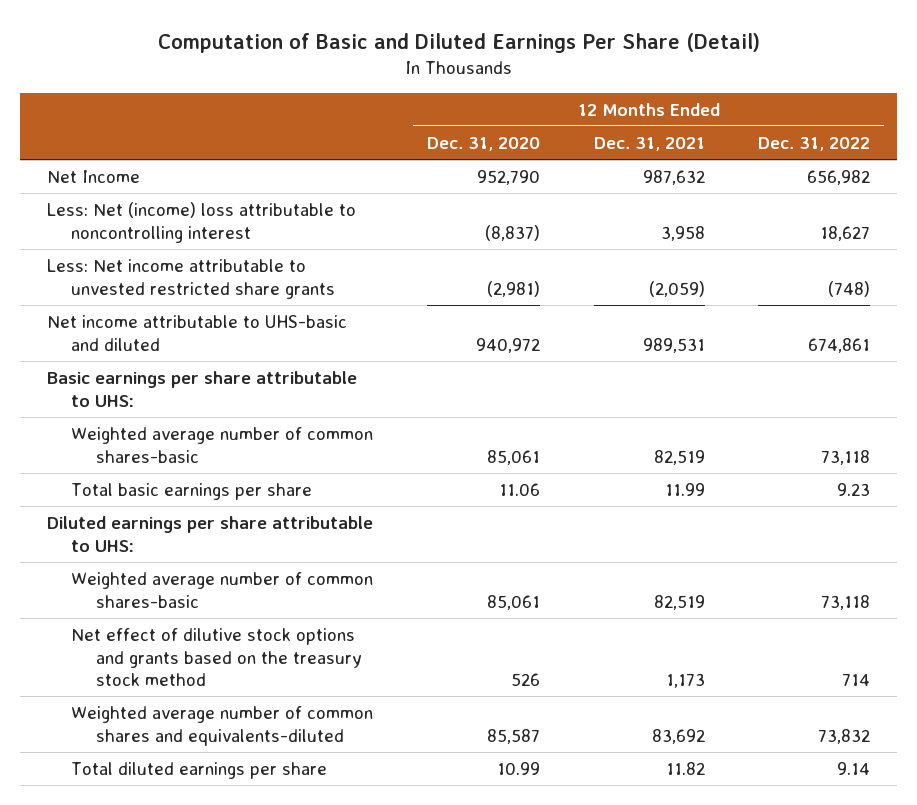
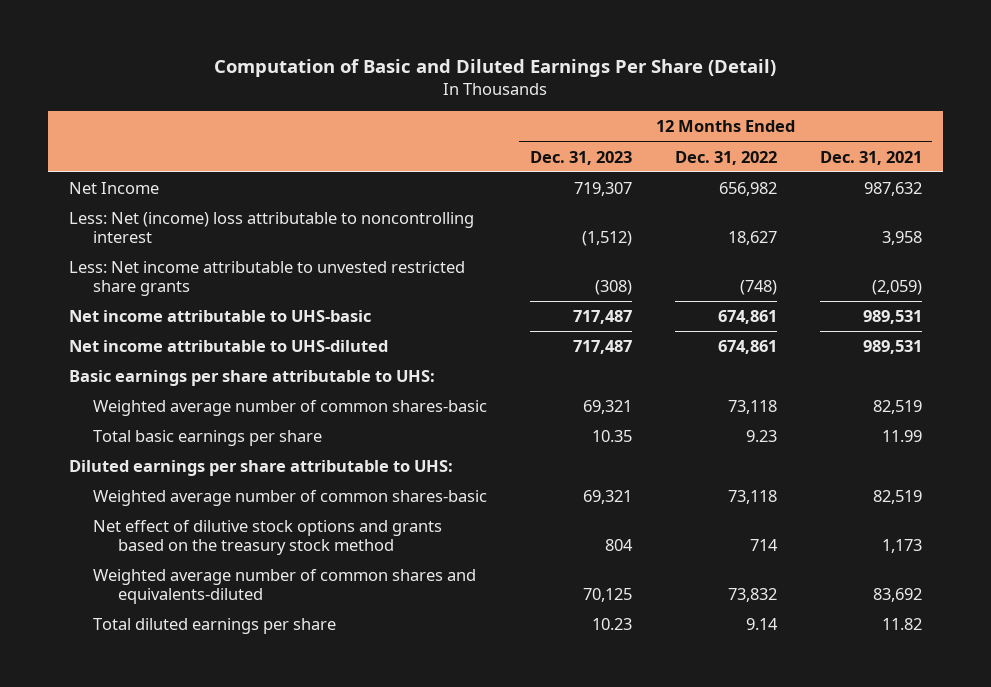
- | 12 Months Ended Dec. 31, 2020 | 12 Months Ended Dec. 31, 2021 | 12 Months Ended Dec. 31, 2022
+ | 12 Months Ended Dec. 31, 2023 | 12 Months Ended Dec. 31, 2022 | 12 Months Ended Dec. 31, 2021
- Net income attributable to UHS-basic and diluted | 940,972 | 989,531 | 674,861
+ Net income attributable to UHS-basic | 717,487 | 674,861 | 989,531
+ Net income attributable to UHS-diluted | 717,487 | 674,861 | 989,531

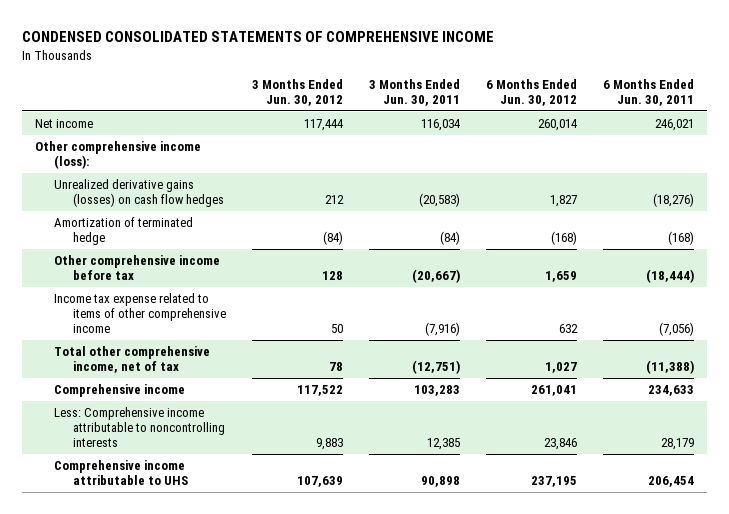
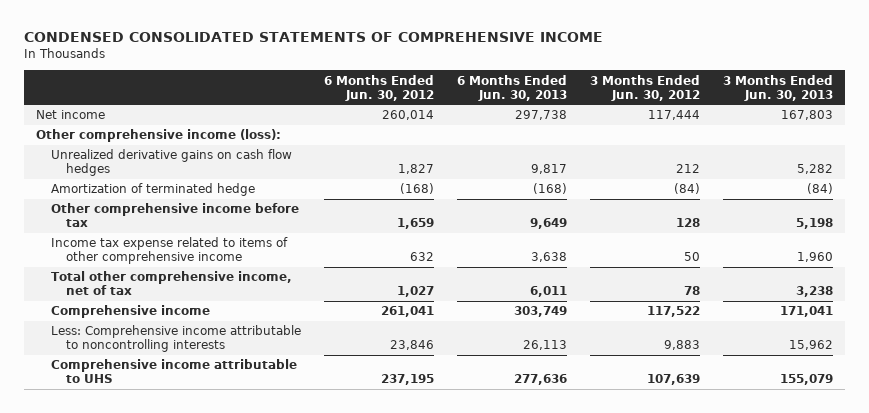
- | 3 Months Ended Jun. 30, 2012 | 3 Months Ended Jun. 30, 2011 | 6 Months Ended Jun. 30, 2012 | 6 Months Ended Jun. 30, 2011
+ | 6 Months Ended Jun. 30, 2012 | 6 Months Ended Jun. 30, 2013 | 3 Months Ended Jun. 30, 2012 | 3 Months Ended Jun. 30, 2013
- Unrealized derivative gains (losses) on cash flow hedges | 212 | (20,583) | 1,827 | (18,276)
+ Unrealized derivative gains on cash flow hedges | 1,827 | 9,817 | 212 | 5,282

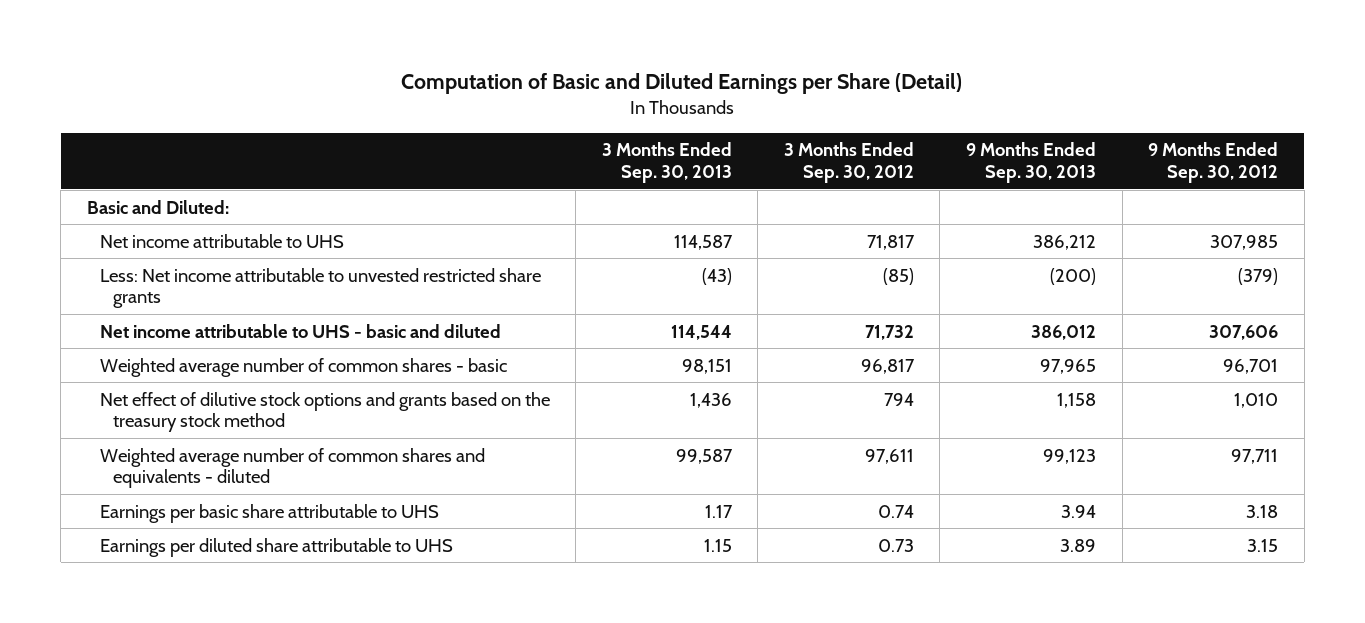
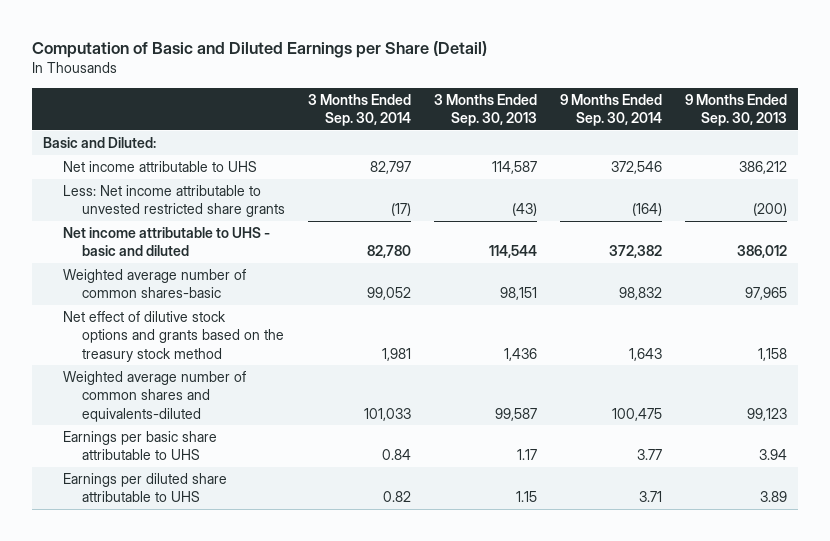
- | 3 Months Ended Sep. 30, 2013 | 3 Months Ended Sep. 30, 2012 | 9 Months Ended Sep. 30, 2013 | 9 Months Ended Sep. 30, 2012
+ | 3 Months Ended Sep. 30, 2014 | 3 Months Ended Sep. 30, 2013 | 9 Months Ended Sep. 30, 2014 | 9 Months Ended Sep. 30, 2013
- Weighted average number of common shares - basic | 98,151 | 96,817 | 97,965 | 96,701
+ Weighted average number of common shares-basic | 99,052 | 98,151 | 98,832 | 97,965
- Weighted average number of common shares and equivalents - diluted | 99,587 | 97,611 | 99,123 | 97,711
+ Weighted average number of common shares and equivalents-diluted | 101,033 | 99,587 | 100,475 | 99,123

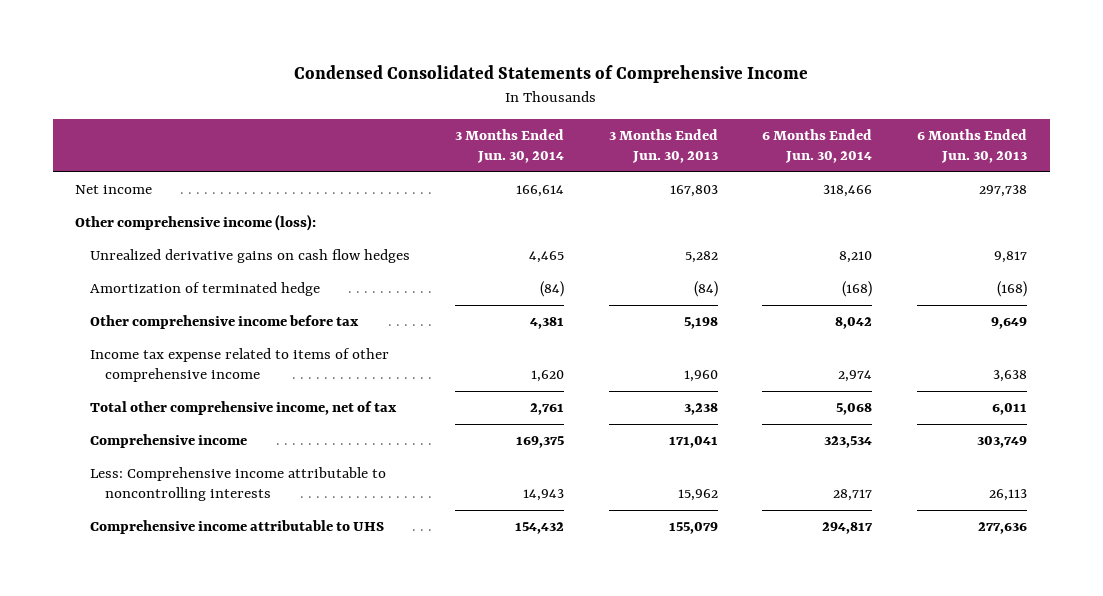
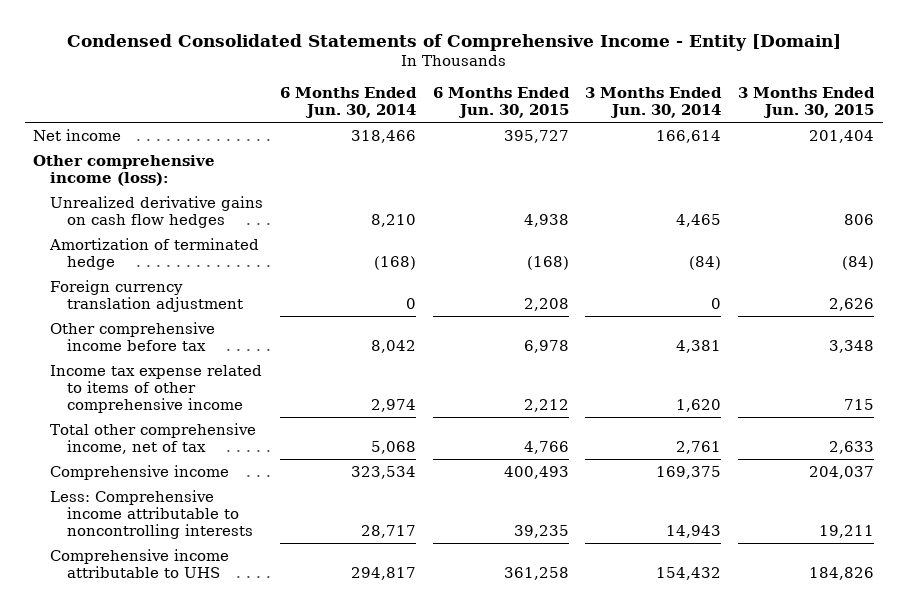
- Condensed Consolidated Statements of Comprehensive Income
+ Condensed Consolidated Statements of Comprehensive Income - Entity [Domain]
- | 3 Months Ended Jun. 30, 2014 | 3 Months Ended Jun. 30, 2013 | 6 Months Ended Jun. 30, 2014 | 6 Months Ended Jun. 30, 2013
+ | 6 Months Ended Jun. 30, 2014 | 6 Months Ended Jun. 30, 2015 | 3 Months Ended Jun. 30, 2014 | 3 Months Ended Jun. 30, 2015
+ Foreign currency translation adjustment | 0 | 2,208 | 0 | 2,626

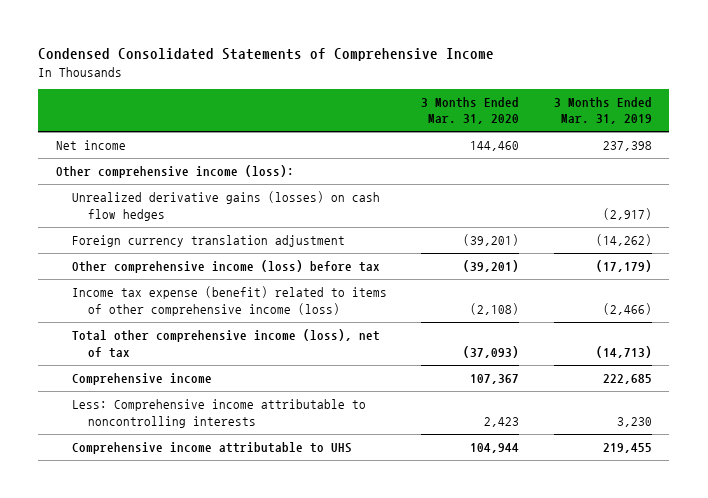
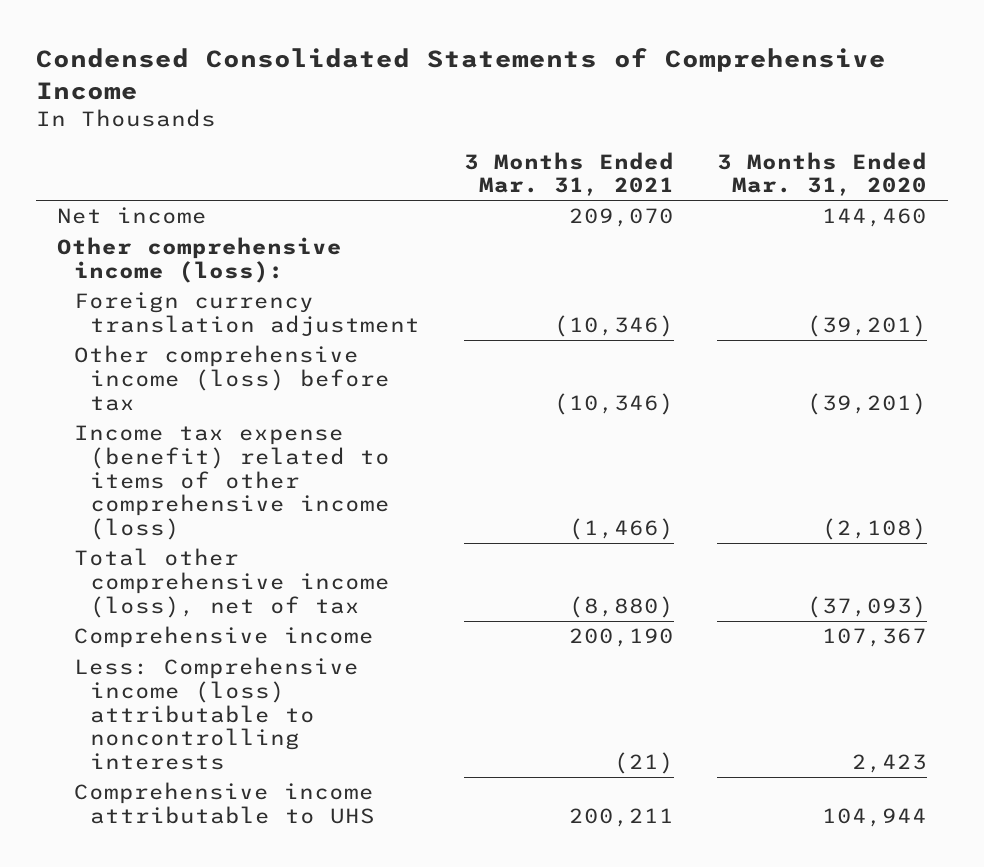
- | 3 Months Ended Mar. 31, 2020 | 3 Months Ended Mar. 31, 2019
+ | 3 Months Ended Mar. 31, 2021 | 3 Months Ended Mar. 31, 2020
- Unrealized derivative gains (losses) on cash flow hedges | | (2,917)
- Less: Comprehensive income attributable to noncontrolling interests | 2,423 | 3,230
+ Less: Comprehensive income (loss) attributable to noncontrolling interests | (21) | 2,423

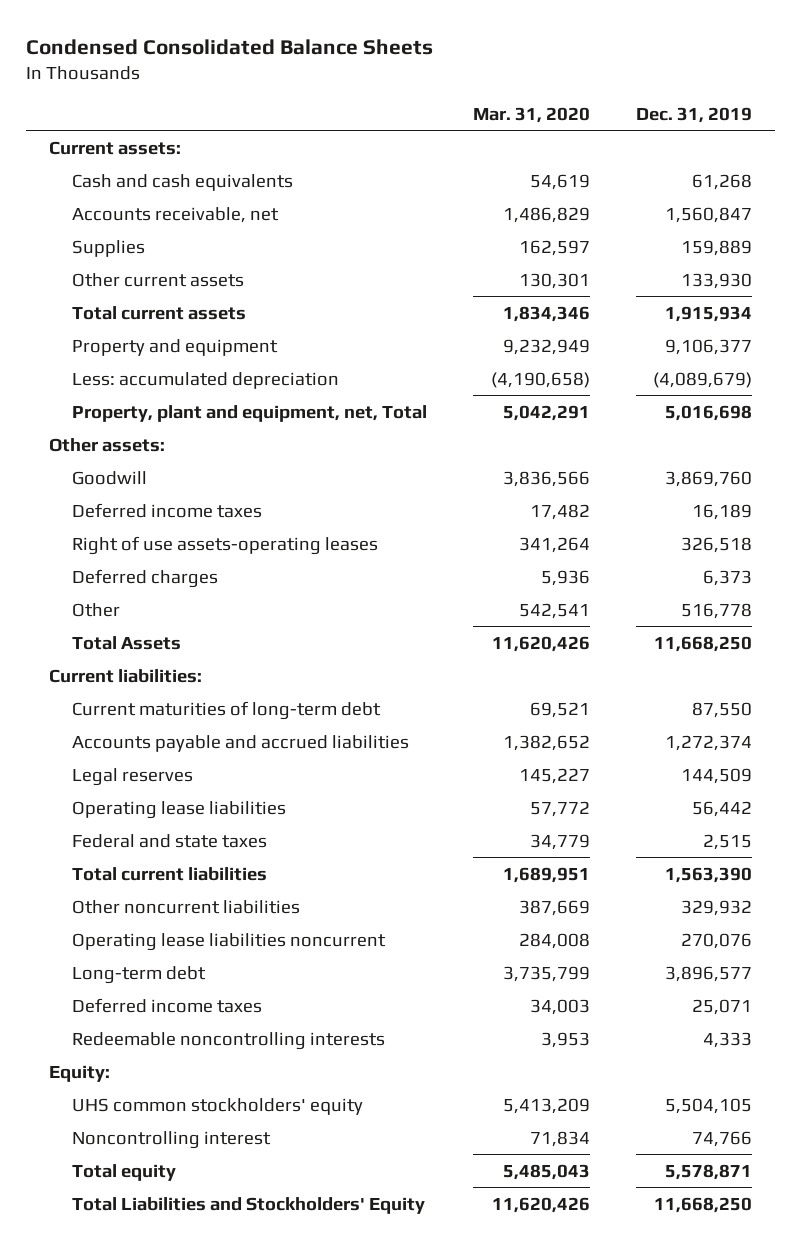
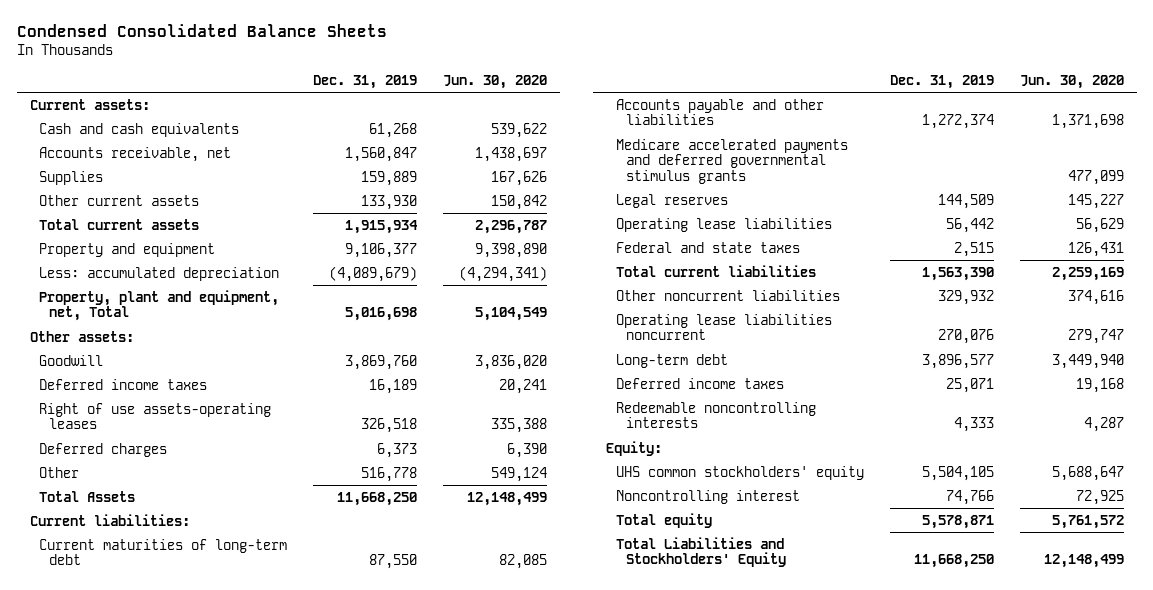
- | Mar. 31, 2020 | Dec. 31, 2019
+ | Dec. 31, 2019 | Jun. 30, 2020
- Accounts payable and accrued liabilities | 1,382,652 | 1,272,374
+ Accounts payable and other liabilities | 1,272,374 | 1,371,698
+ Medicare accelerated payments and deferred governmental stimulus grants | | 477,099

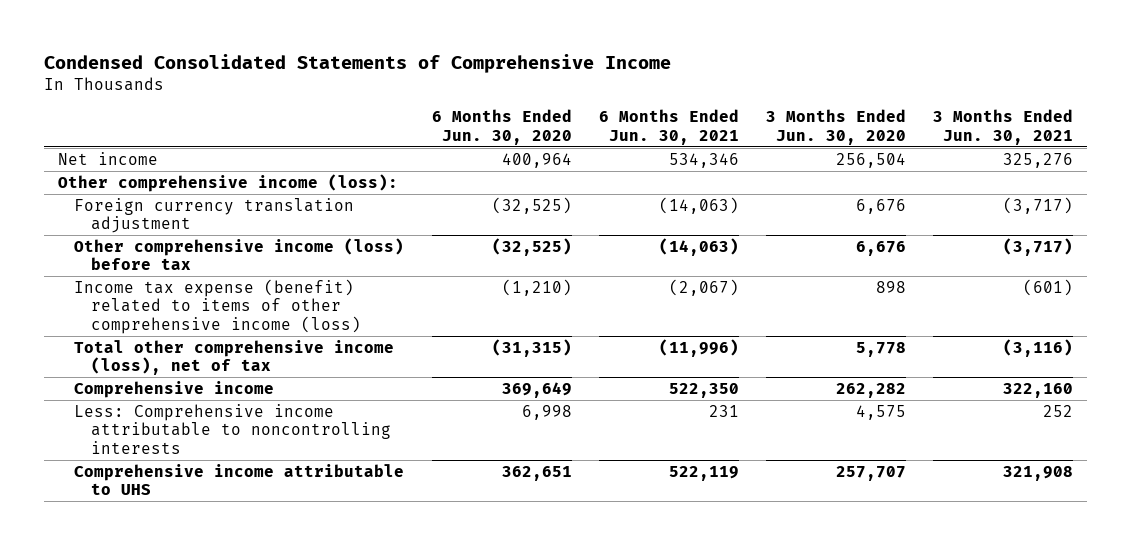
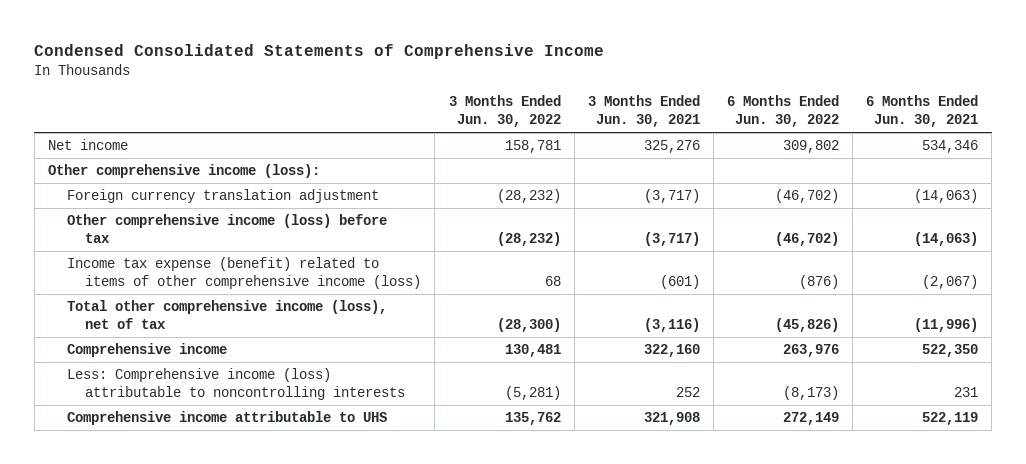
- | 6 Months Ended Jun. 30, 2020 | 6 Months Ended Jun. 30, 2021 | 3 Months Ended Jun. 30, 2020 | 3 Months Ended Jun. 30, 2021
+ | 3 Months Ended Jun. 30, 2022 | 3 Months Ended Jun. 30, 2021 | 6 Months Ended Jun. 30, 2022 | 6 Months Ended Jun. 30, 2021
- Less: Comprehensive income attributable to noncontrolling interests | 6,998 | 231 | 4,575 | 252
+ Less: Comprehensive income (loss) attributable to noncontrolling interests | (5,281) | 252 | (8,173) | 231

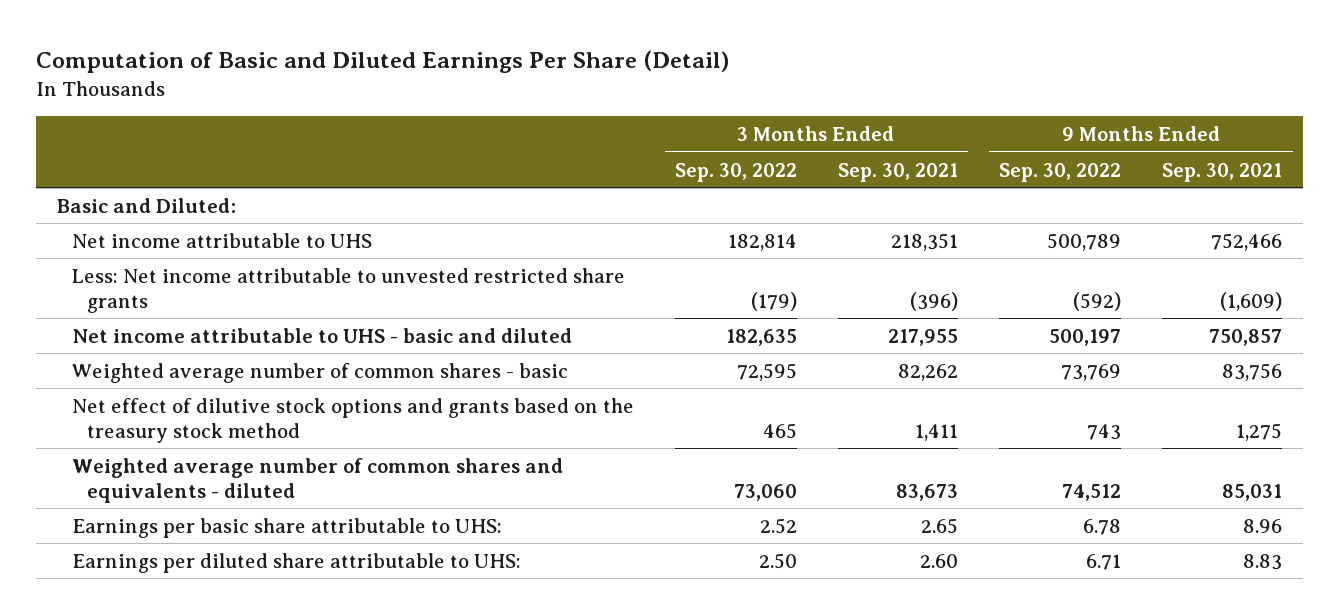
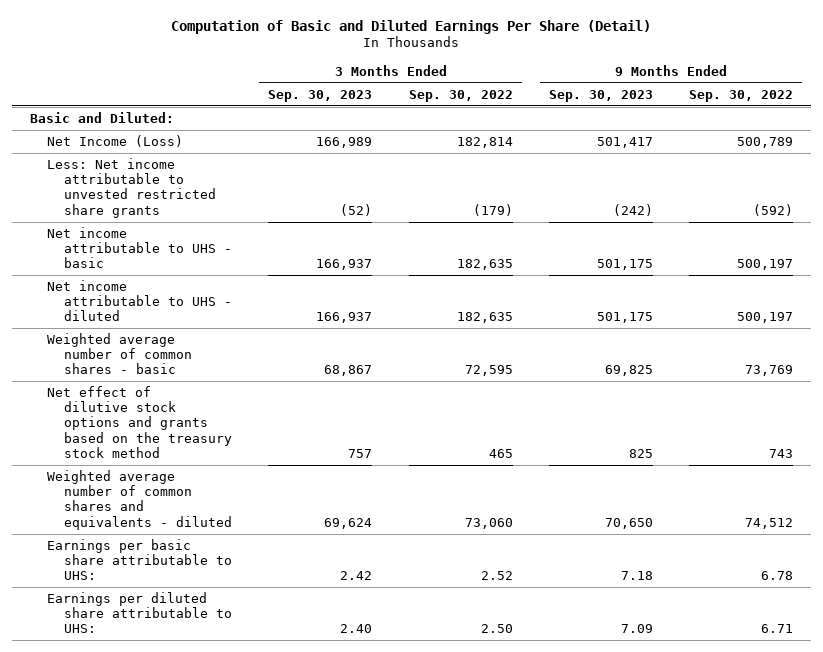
- | 3 Months Ended Sep. 30, 2022 | 3 Months Ended Sep. 30, 2021 | 9 Months Ended Sep. 30, 2022 | 9 Months Ended Sep. 30, 2021
+ | 3 Months Ended Sep. 30, 2023 | 3 Months Ended Sep. 30, 2022 | 9 Months Ended Sep. 30, 2023 | 9 Months Ended Sep. 30, 2022
- Net income attributable to UHS | 182,814 | 218,351 | 500,789 | 752,466
+ Net Income (Loss) | 166,989 | 182,814 | 501,417 | 500,789
- Net income attributable to UHS - basic and diluted | 182,635 | 217,955 | 500,197 | 750,857
+ Net income attributable to UHS - basic | 166,937 | 182,635 | 501,175 | 500,197
+ Net income attributable to UHS - diluted | 166,937 | 182,635 | 501,175 | 500,197

